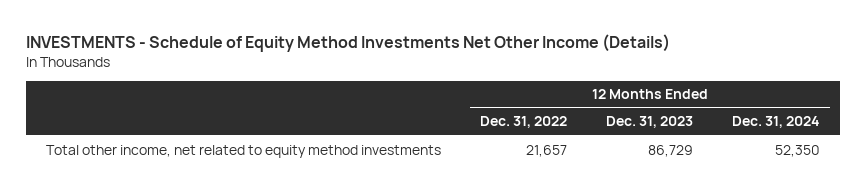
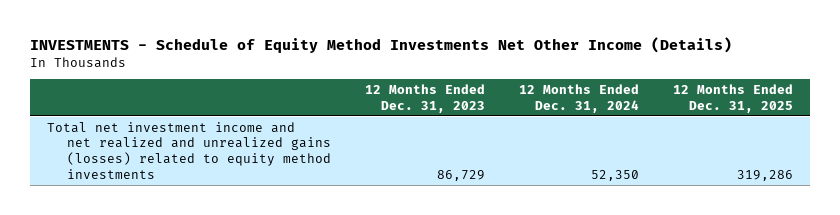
- | 12 Months Ended Dec. 31, 2022 | 12 Months Ended Dec. 31, 2023 | 12 Months Ended Dec. 31, 2024
+ | 12 Months Ended Dec. 31, 2023 | 12 Months Ended Dec. 31, 2024 | 12 Months Ended Dec. 31, 2025
- Total other income, net related to equity method investments | 21,657 | 86,729 | 52,350
+ Total net investment income and net realized and unrealized gains (losses) related to equity method investments | 86,729 | 52,350 | 319,286

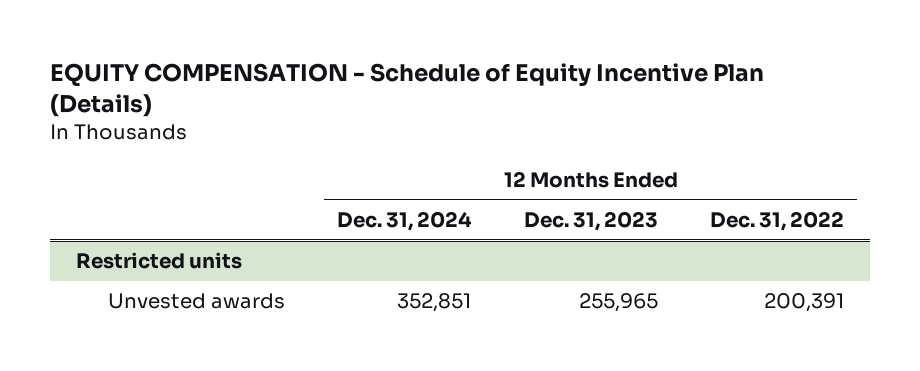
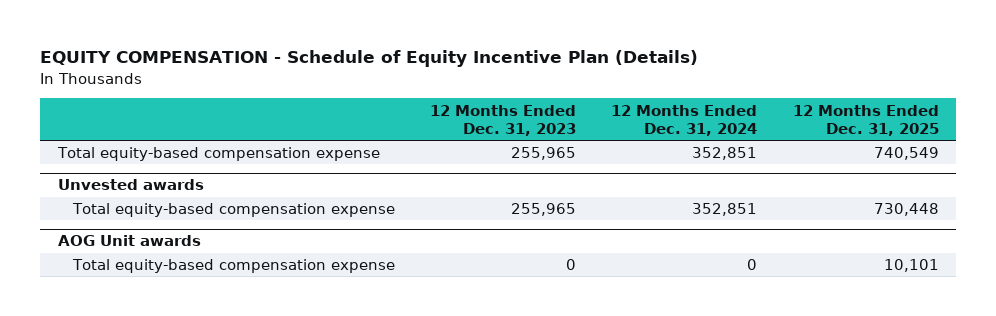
- | 12 Months Ended Dec. 31, 2024 | 12 Months Ended Dec. 31, 2023 | 12 Months Ended Dec. 31, 2022
+ | 12 Months Ended Dec. 31, 2023 | 12 Months Ended Dec. 31, 2024 | 12 Months Ended Dec. 31, 2025
- Restricted units
- Unvested awards | 352,851 | 255,965 | 200,391
+ Total equity-based compensation expense | 255,965 | 352,851 | 740,549
+ Unvested awards
+ Total equity-based compensation expense | 255,965 | 352,851 | 730,448
+ AOG Unit awards
+ Total equity-based compensation expense | 0 | 0 | 10,101

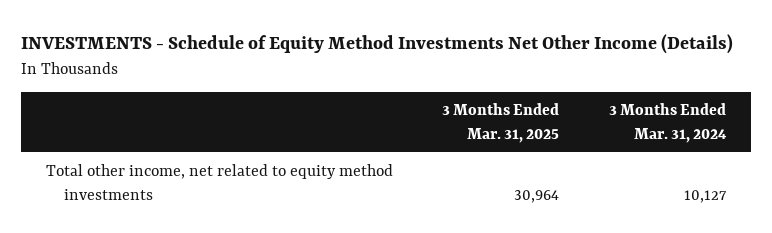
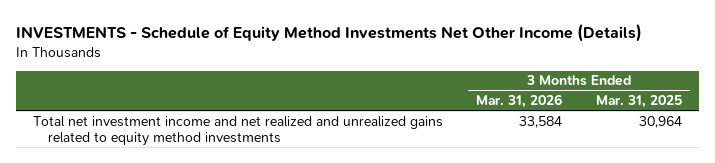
- | 3 Months Ended Mar. 31, 2025 | 3 Months Ended Mar. 31, 2024
+ | 3 Months Ended Mar. 31, 2026 | 3 Months Ended Mar. 31, 2025
- Total other income, net related to equity method investments | 30,964 | 10,127
+ Total net investment income and net realized and unrealized gains related to equity method investments | 33,584 | 30,964

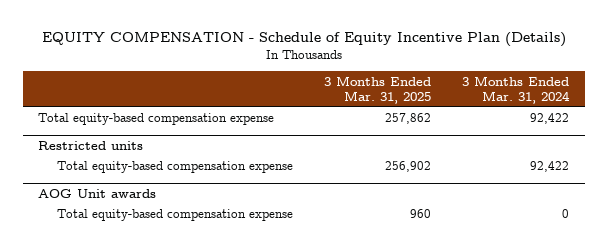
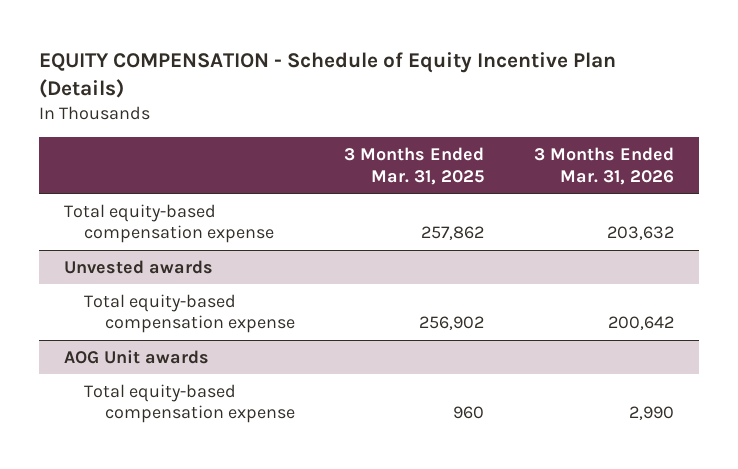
- | 3 Months Ended Mar. 31, 2025 | 3 Months Ended Mar. 31, 2024
+ | 3 Months Ended Mar. 31, 2025 | 3 Months Ended Mar. 31, 2026
- Restricted units
+ Unvested awards

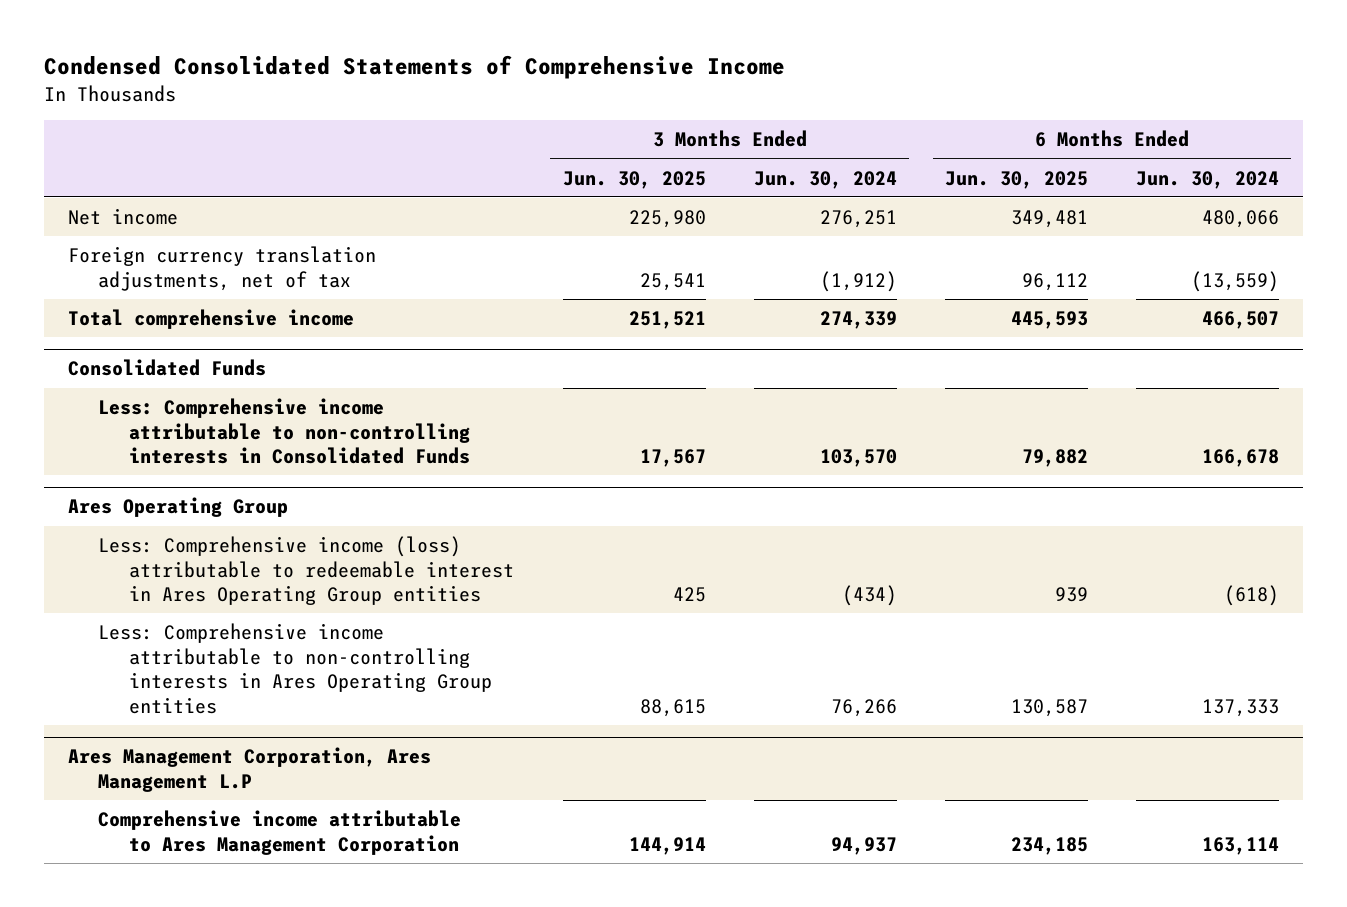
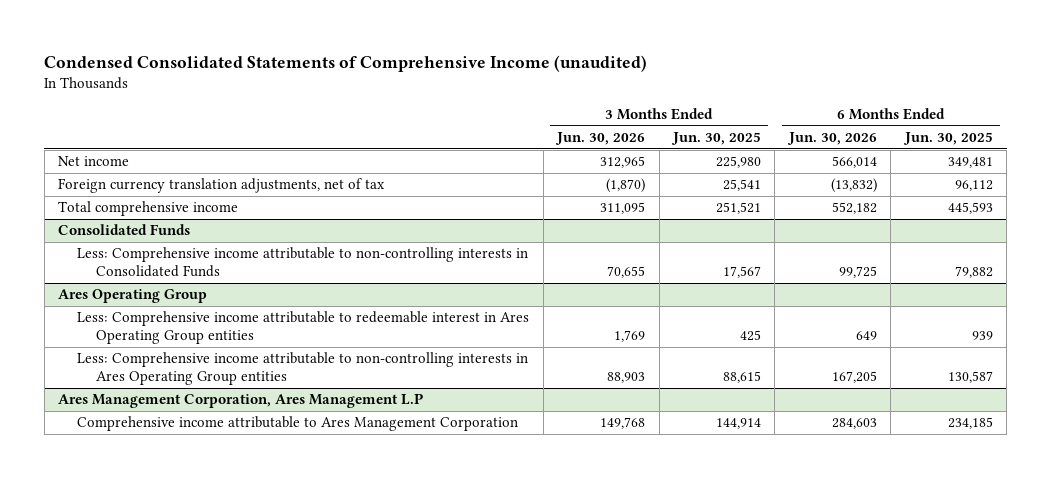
- Condensed Consolidated Statements of Comprehensive Income
+ Condensed Consolidated Statements of Comprehensive Income (unaudited)
- | 3 Months Ended Jun. 30, 2025 | 3 Months Ended Jun. 30, 2024 | 6 Months Ended Jun. 30, 2025 | 6 Months Ended Jun. 30, 2024
+ | 3 Months Ended Jun. 30, 2026 | 3 Months Ended Jun. 30, 2025 | 6 Months Ended Jun. 30, 2026 | 6 Months Ended Jun. 30, 2025
@ Ares Operating Group
- Less: Comprehensive income (loss) attributable to redeemable interest in Ares Operating Group entities | 425 | (434) | 939 | (618)
+ Less: Comprehensive income attributable to redeemable interest in Ares Operating Group entities | 1,769 | 425 | 649 | 939

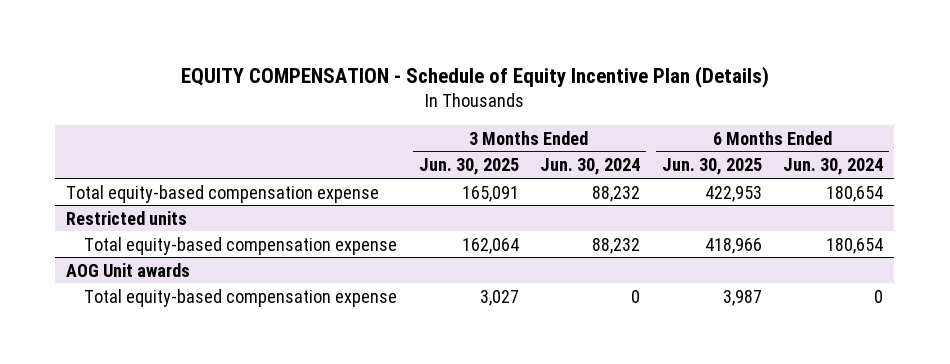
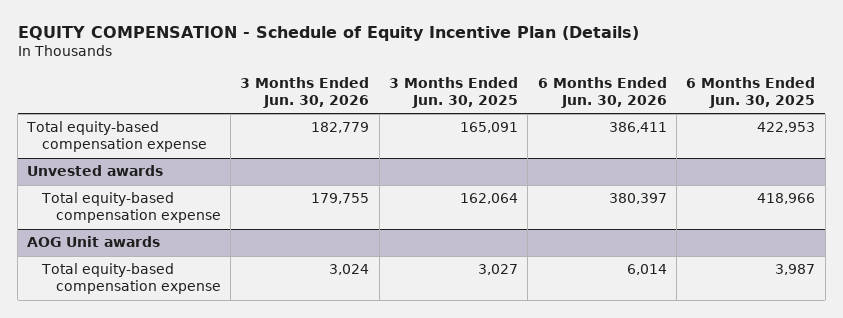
- | 3 Months Ended Jun. 30, 2025 | 3 Months Ended Jun. 30, 2024 | 6 Months Ended Jun. 30, 2025 | 6 Months Ended Jun. 30, 2024
+ | 3 Months Ended Jun. 30, 2026 | 3 Months Ended Jun. 30, 2025 | 6 Months Ended Jun. 30, 2026 | 6 Months Ended Jun. 30, 2025
- Restricted units
+ Unvested awards

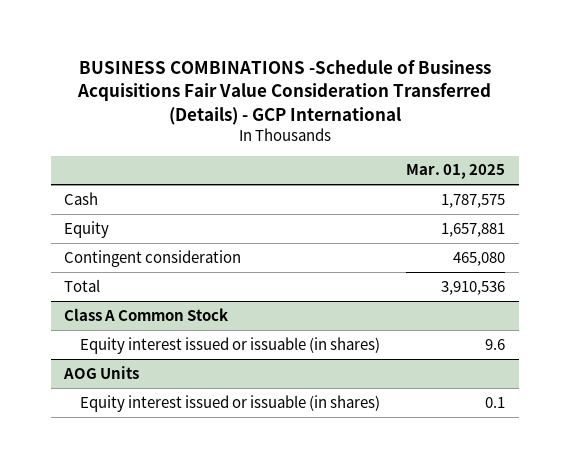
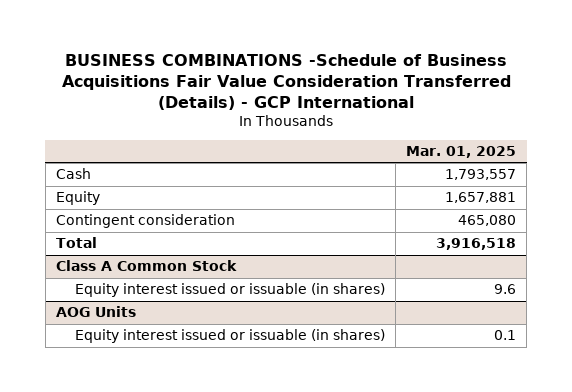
- Cash | 1,787,575
+ Cash | 1,793,557
- Total | 3,910,536
+ Total | 3,916,518

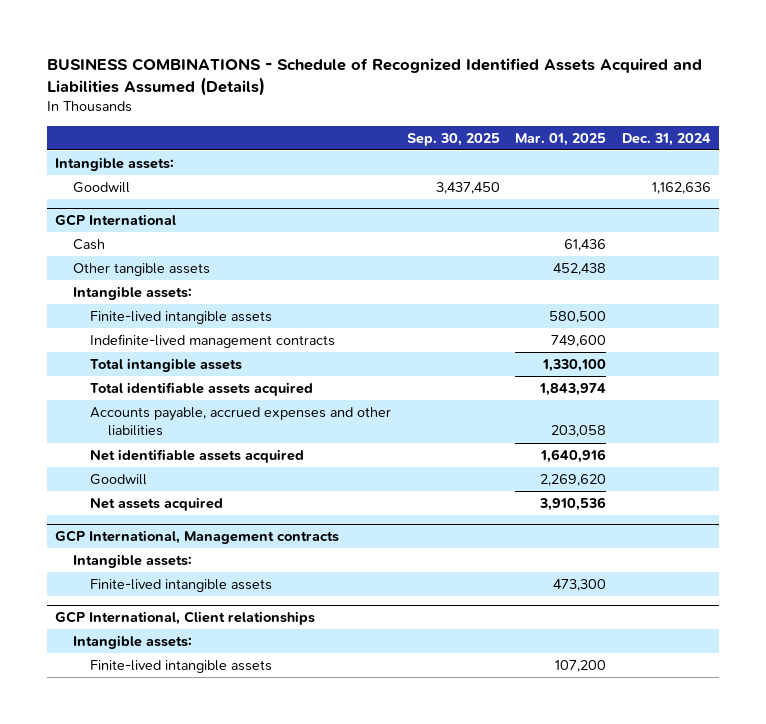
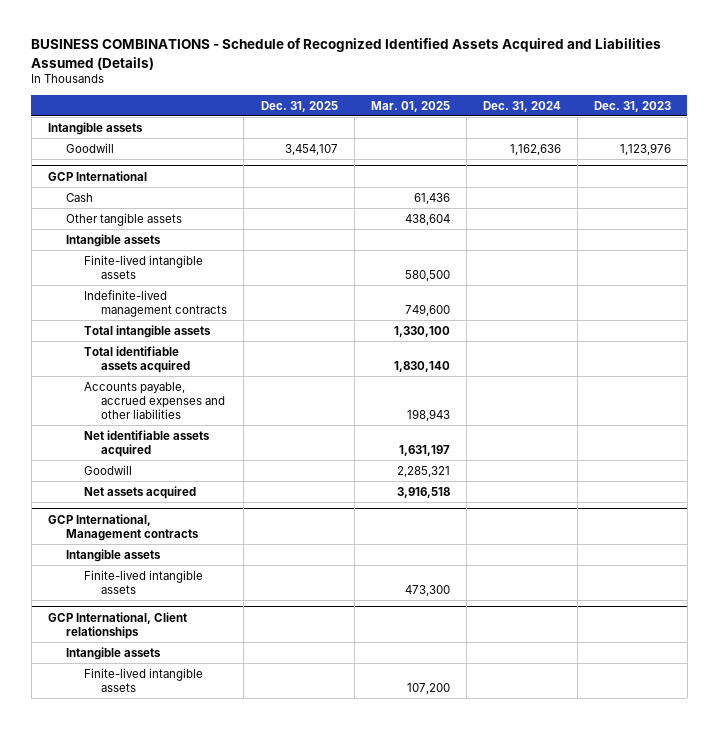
- | Sep. 30, 2025 | Mar. 01, 2025 | Dec. 31, 2024
+ | Dec. 31, 2025 | Mar. 01, 2025 | Dec. 31, 2024 | Dec. 31, 2023
- Intangible assets:
+ Intangible assets
@ GCP International
- Other tangible assets | | 452,438 |
- Intangible assets:
+ Other tangible assets | | 438,604 | |
+ Intangible assets
- Total identifiable assets acquired | | 1,843,974 |
- Accounts payable, accrued expenses and other liabilities | | 203,058 |
- Net identifiable assets acquired | | 1,640,916 |
- Goodwill | | 2,269,620 |
- Net assets acquired | | 3,910,536 |
+ Total identifiable assets acquired | | 1,830,140 | |
+ Accounts payable, accrued expenses and other liabilities | | 198,943 | |
+ Net identifiable assets acquired | | 1,631,197 | |
+ Goodwill | | 2,285,321 | |
+ Net assets acquired | | 3,916,518 | |
@ GCP International, Management contracts
- Intangible assets:
+ Intangible assets
@ GCP International, Client relationships
- Intangible assets:
+ Intangible assets

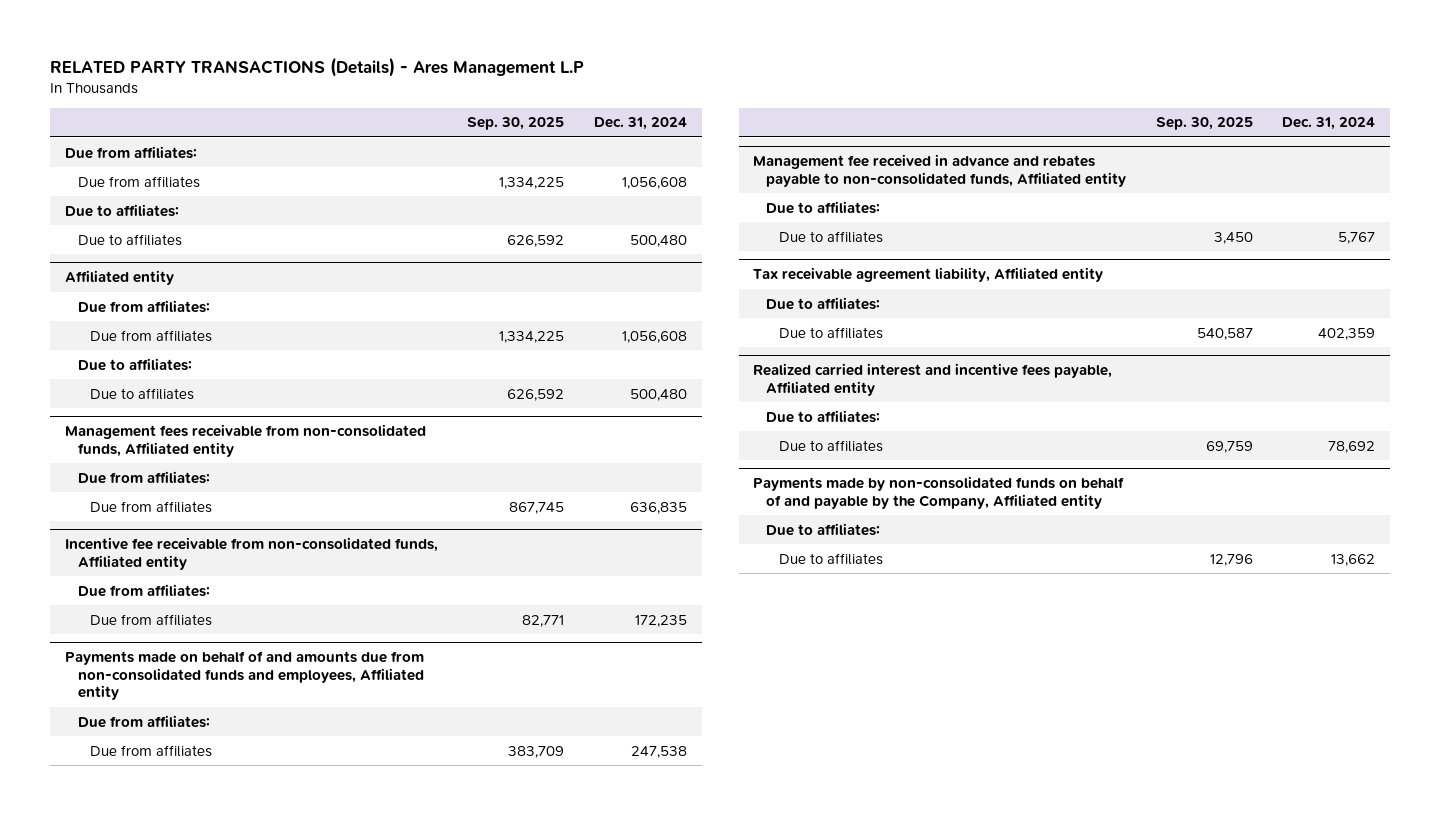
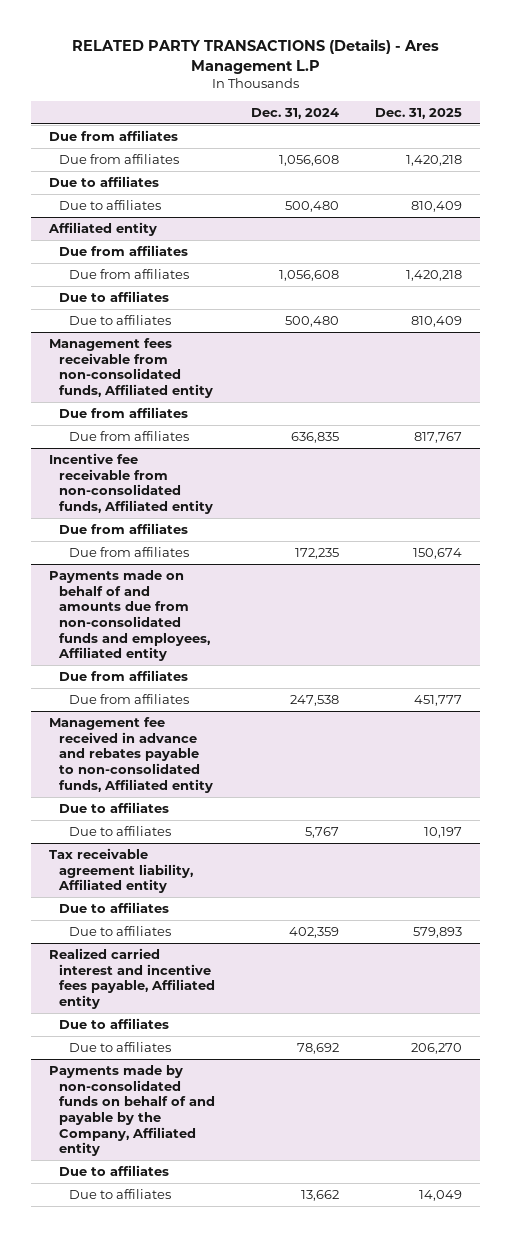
- | Sep. 30, 2025 | Dec. 31, 2024
+ | Dec. 31, 2024 | Dec. 31, 2025
- Due from affiliates:
+ Due from affiliates
- Due to affiliates:
+ Due to affiliates
@ Affiliated entity
- Due from affiliates:
+ Due from affiliates
- Due to affiliates:
+ Due to affiliates
@ Management fees receivable from non-consolidated funds, Affiliated entity
- Due from affiliates:
+ Due from affiliates
@ Incentive fee receivable from non-consolidated funds, Affiliated entity
- Due from affiliates:
+ Due from affiliates
@ Payments made on behalf of and amounts due from non-consolidated funds and employees, Affiliated entity
- Due from affiliates:
+ Due from affiliates
@ Management fee received in advance and rebates payable to non-consolidated funds, Affiliated entity
- Due to affiliates:
+ Due to affiliates
@ Tax receivable agreement liability, Affiliated entity
- Due to affiliates:
+ Due to affiliates
@ Realized carried interest and incentive fees payable, Affiliated entity
- Due to affiliates:
+ Due to affiliates
@ Payments made by non-consolidated funds on behalf of and payable by the Company, Affiliated entity
- Due to affiliates:
+ Due to affiliates

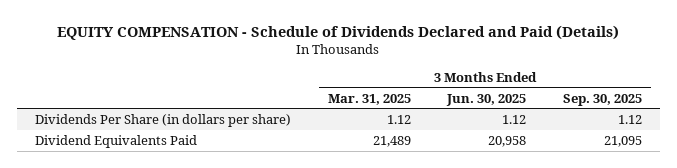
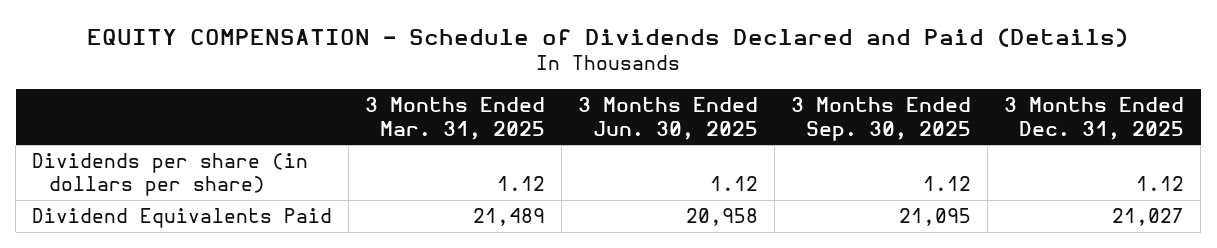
- | 3 Months Ended Mar. 31, 2025 | 3 Months Ended Jun. 30, 2025 | 3 Months Ended Sep. 30, 2025
+ | 3 Months Ended Mar. 31, 2025 | 3 Months Ended Jun. 30, 2025 | 3 Months Ended Sep. 30, 2025 | 3 Months Ended Dec. 31, 2025
- Dividends Per Share (in dollars per share) | 1.12 | 1.12 | 1.12
+ Dividends per share (in dollars per share) | 1.12 | 1.12 | 1.12 | 1.12

